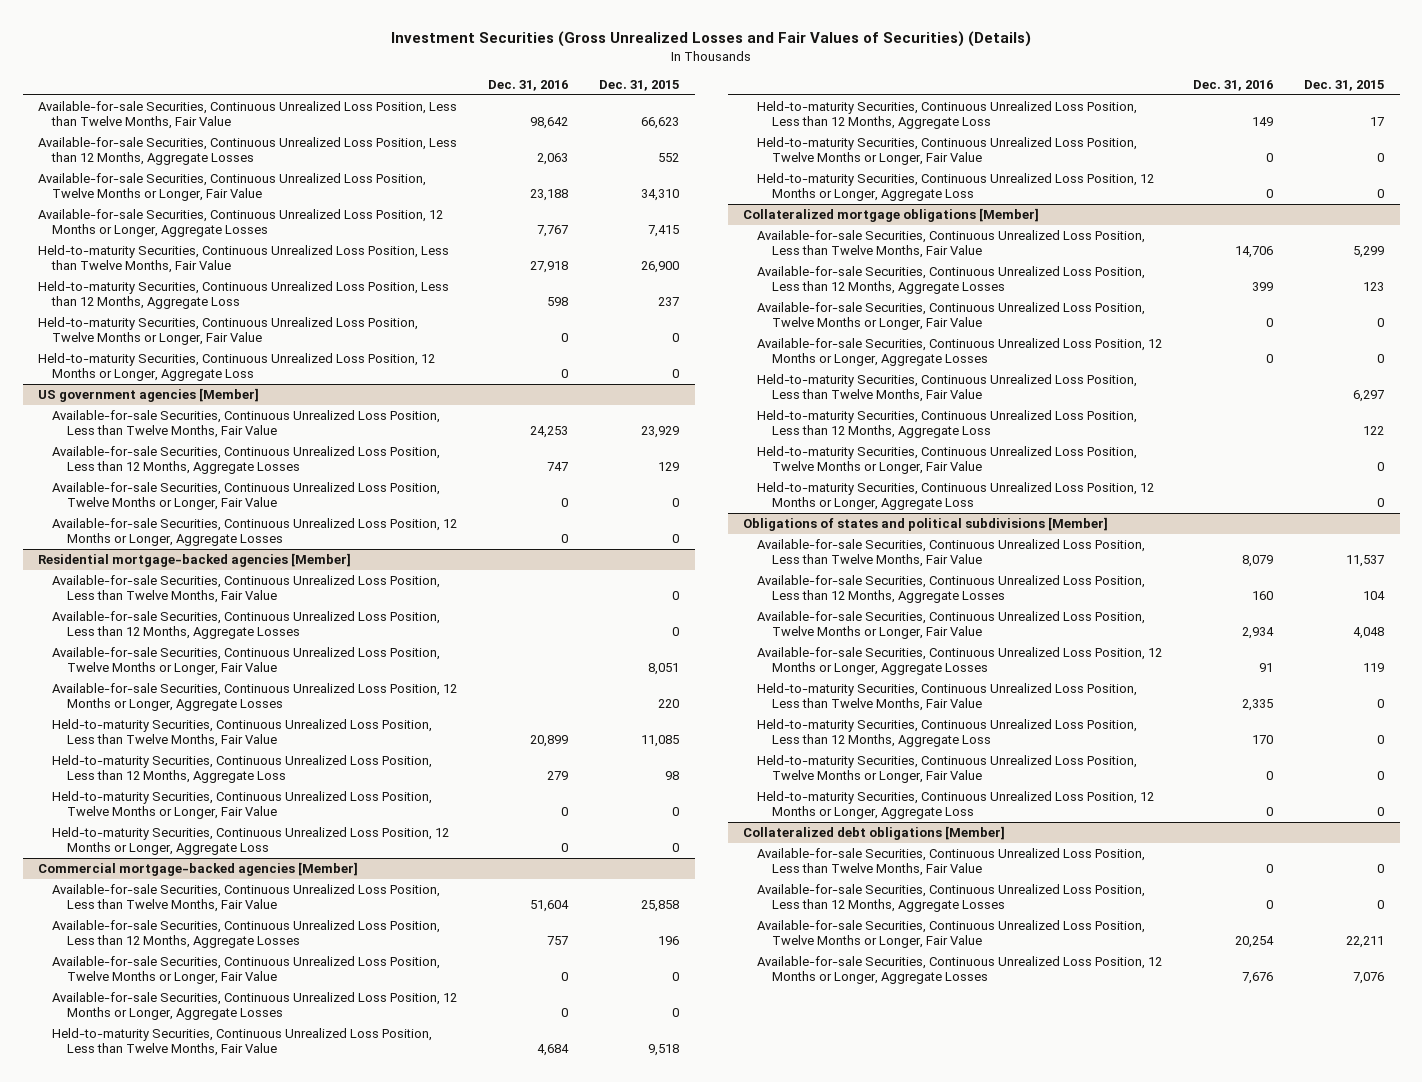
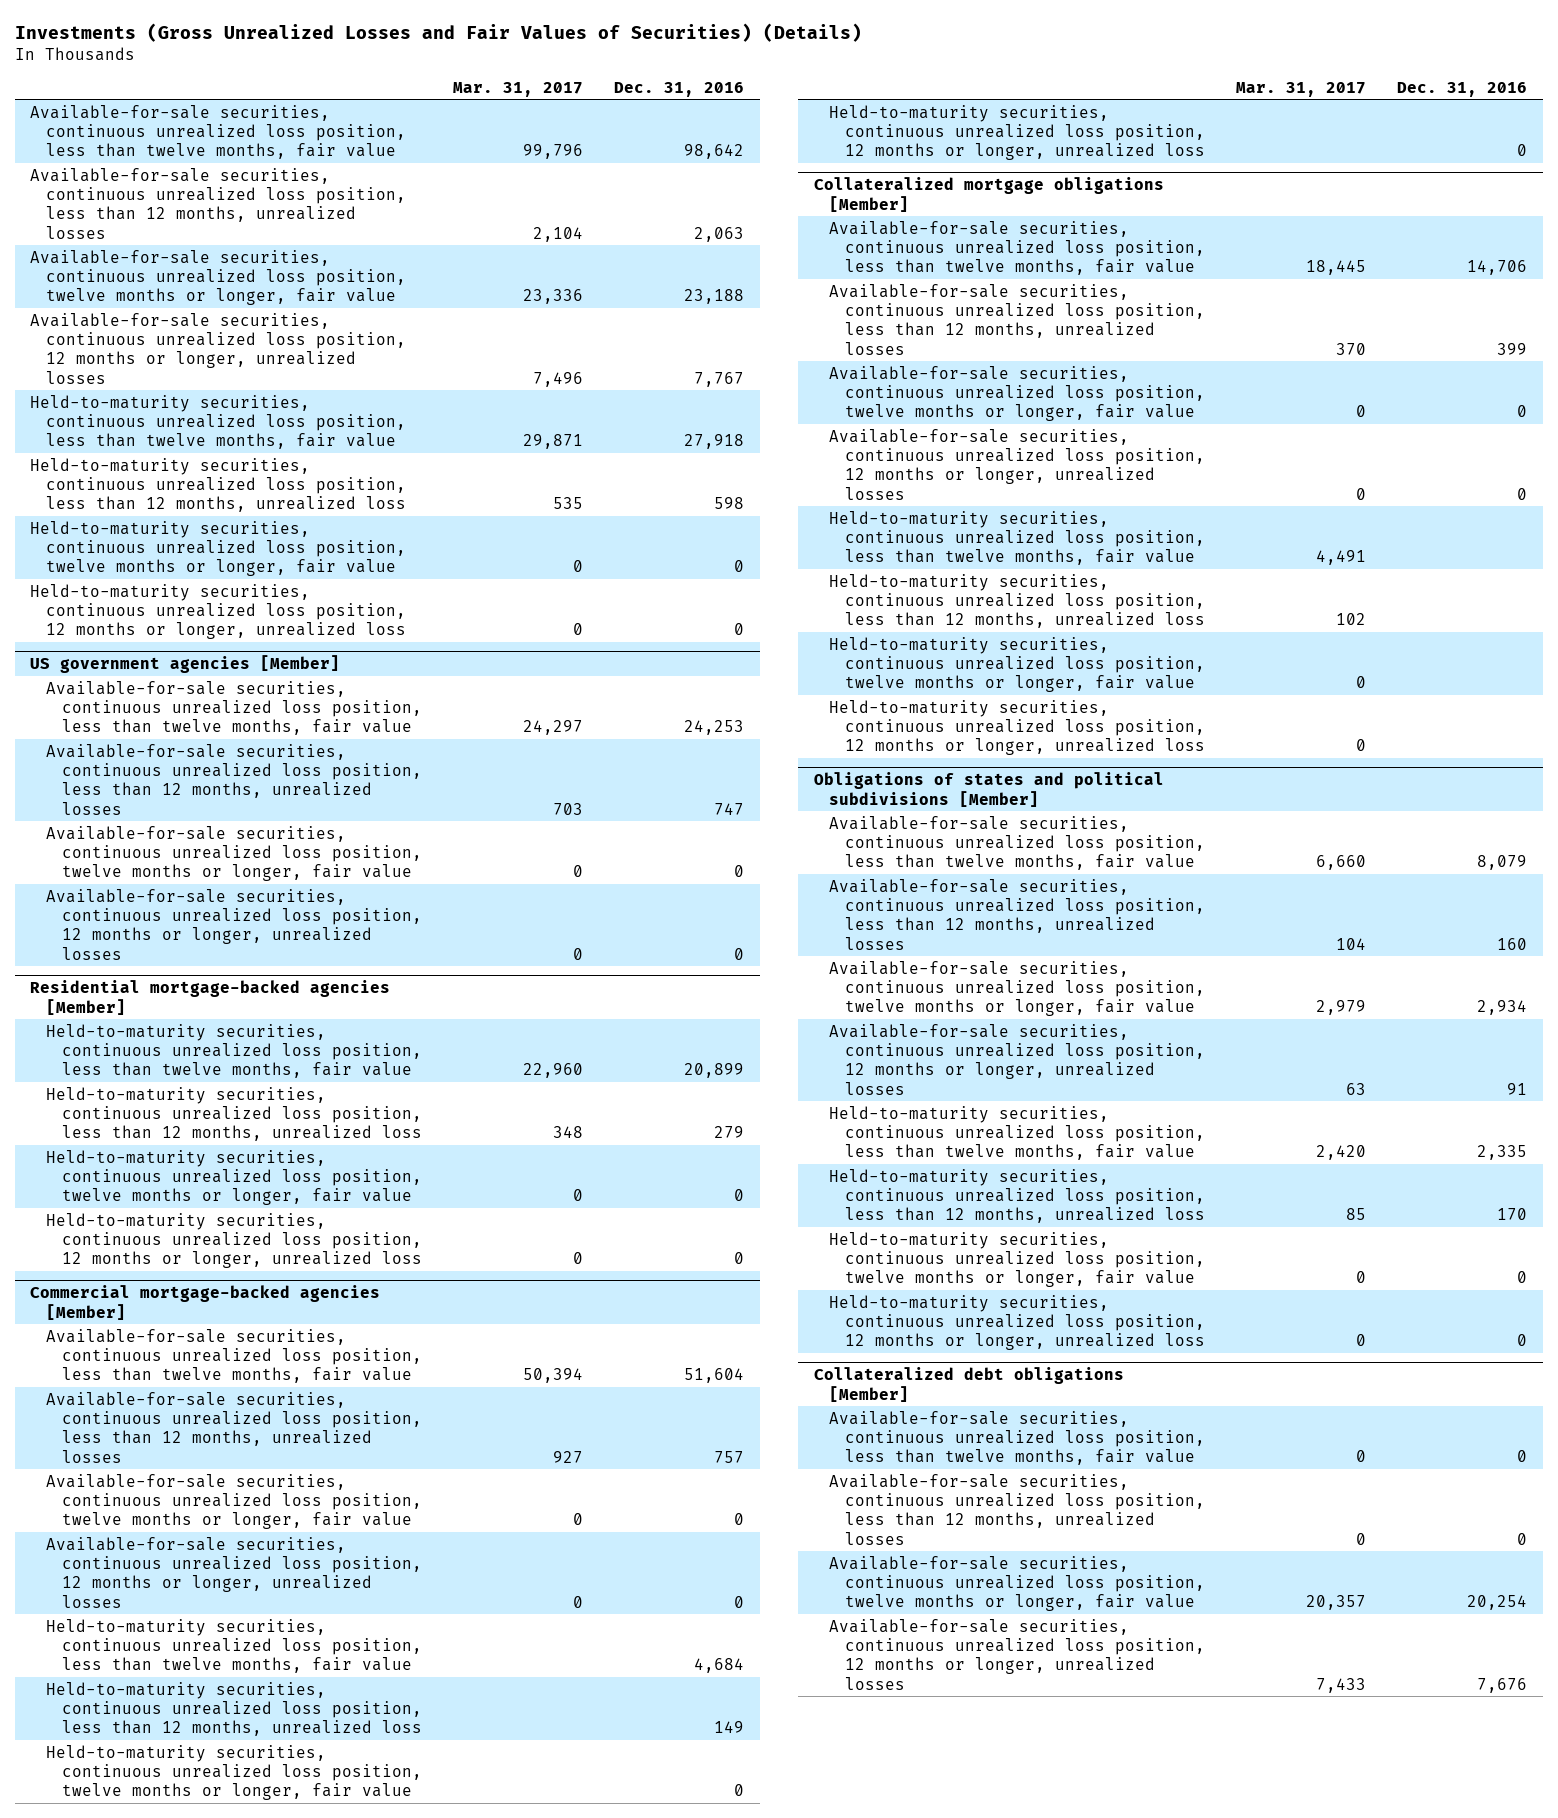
- Investment Securities (Gross Unrealized Losses and Fair Values of Securities) (Details)
+ Investments (Gross Unrealized Losses and Fair Values of Securities) (Details)
- | Dec. 31, 2016 | Dec. 31, 2015
+ | Mar. 31, 2017 | Dec. 31, 2016
- Available-for-sale Securities, Continuous Unrealized Loss Position, Less than Twelve Months, Fair Value | 98,642 | 66,623
- Available-for-sale Securities, Continuous Unrealized Loss Position, Less than 12 Months, Aggregate Losses | 2,063 | 552
- Available-for-sale Securities, Continuous Unrealized Loss Position, Twelve Months or Longer, Fair Value | 23,188 | 34,310
- Available-for-sale Securities, Continuous Unrealized Loss Position, 12 Months or Longer, Aggregate Losses | 7,767 | 7,415
- Held-to-maturity Securities, Continuous Unrealized Loss Position, Less than Twelve Months, Fair Value | 27,918 | 26,900
- Held-to-maturity Securities, Continuous Unrealized Loss Position, Less than 12 Months, Aggregate Loss | 598 | 237
- Held-to-maturity Securities, Continuous Unrealized Loss Position, Twelve Months or Longer, Fair Value | 0 | 0
- Held-to-maturity Securities, Continuous Unrealized Loss Position, 12 Months or Longer, Aggregate Loss | 0 | 0
+ Available-for-sale securities, continuous unrealized loss position, less than twelve months, fair value | 99,796 | 98,642
+ Available-for-sale securities, continuous unrealized loss position, less than 12 months, unrealized losses | 2,104 | 2,063
+ Available-for-sale securities, continuous unrealized loss position, twelve months or longer, fair value | 23,336 | 23,188
+ Available-for-sale securities, continuous unrealized loss position, 12 months or longer, unrealized losses | 7,496 | 7,767
+ Held-to-maturity securities, continuous unrealized loss position, less than twelve months, fair value | 29,871 | 27,918
+ Held-to-maturity securities, continuous unrealized loss position, less than 12 months, unrealized loss | 535 | 598
+ Held-to-maturity securities, continuous unrealized loss position, twelve months or longer, fair value | 0 | 0
+ Held-to-maturity securities, continuous unrealized loss position, 12 months or longer, unrealized loss | 0 | 0
@ US government agencies [Member]
- Available-for-sale Securities, Continuous Unrealized Loss Position, Less than Twelve Months, Fair Value | 24,253 | 23,929
- Available-for-sale Securities, Continuous Unrealized Loss Position, Less than 12 Months, Aggregate Losses | 747 | 129
- Available-for-sale Securities, Continuous Unrealized Loss Position, Twelve Months or Longer, Fair Value | 0 | 0
- Available-for-sale Securities, Continuous Unrealized Loss Position, 12 Months or Longer, Aggregate Losses | 0 | 0
+ Available-for-sale securities, continuous unrealized loss position, less than twelve months, fair value | 24,297 | 24,253
+ Available-for-sale securities, continuous unrealized loss position, less than 12 months, unrealized losses | 703 | 747
+ Available-for-sale securities, continuous unrealized loss position, twelve months or longer, fair value | 0 | 0
+ Available-for-sale securities, continuous unrealized loss position, 12 months or longer, unrealized losses | 0 | 0
@ Residential mortgage-backed agencies [Member]
- Available-for-sale Securities, Continuous Unrealized Loss Position, Less than Twelve Months, Fair Value | | 0
- Available-for-sale Securities, Continuous Unrealized Loss Position, Less than 12 Months, Aggregate Losses | | 0
- Available-for-sale Securities, Continuous Unrealized Loss Position, Twelve Months or Longer, Fair Value | | 8,051
- Available-for-sale Securities, Continuous Unrealized Loss Position, 12 Months or Longer, Aggregate Losses | | 220
- Held-to-maturity Securities, Continuous Unrealized Loss Position, Less than Twelve Months, Fair Value | 20,899 | 11,085
- Held-to-maturity Securities, Continuous Unrealized Loss Position, Less than 12 Months, Aggregate Loss | 279 | 98
- Held-to-maturity Securities, Continuous Unrealized Loss Position, Twelve Months or Longer, Fair Value | 0 | 0
- Held-to-maturity Securities, Continuous Unrealized Loss Position, 12 Months or Longer, Aggregate Loss | 0 | 0
+ Held-to-maturity securities, continuous unrealized loss position, less than twelve months, fair value | 22,960 | 20,899
+ Held-to-maturity securities, continuous unrealized loss position, less than 12 months, unrealized loss | 348 | 279
+ Held-to-maturity securities, continuous unrealized loss position, twelve months or longer, fair value | 0 | 0
+ Held-to-maturity securities, continuous unrealized loss position, 12 months or longer, unrealized loss | 0 | 0
@ Commercial mortgage-backed agencies [Member]
- Available-for-sale Securities, Continuous Unrealized Loss Position, Less than Twelve Months, Fair Value | 51,604 | 25,858
- Available-for-sale Securities, Continuous Unrealized Loss Position, Less than 12 Months, Aggregate Losses | 757 | 196
- Available-for-sale Securities, Continuous Unrealized Loss Position, Twelve Months or Longer, Fair Value | 0 | 0
- Available-for-sale Securities, Continuous Unrealized Loss Position, 12 Months or Longer, Aggregate Losses | 0 | 0
- Held-to-maturity Securities, Continuous Unrealized Loss Position, Less than Twelve Months, Fair Value | 4,684 | 9,518
- Held-to-maturity Securities, Continuous Unrealized Loss Position, Less than 12 Months, Aggregate Loss | 149 | 17
- Held-to-maturity Securities, Continuous Unrealized Loss Position, Twelve Months or Longer, Fair Value | 0 | 0
- Held-to-maturity Securities, Continuous Unrealized Loss Position, 12 Months or Longer, Aggregate Loss | 0 | 0
+ Available-for-sale securities, continuous unrealized loss position, less than twelve months, fair value | 50,394 | 51,604
+ Available-for-sale securities, continuous unrealized loss position, less than 12 months, unrealized losses | 927 | 757
+ Available-for-sale securities, continuous unrealized loss position, twelve months or longer, fair value | 0 | 0
+ Available-for-sale securities, continuous unrealized loss position, 12 months or longer, unrealized losses | 0 | 0
+ Held-to-maturity securities, continuous unrealized loss position, less than twelve months, fair value | | 4,684
+ Held-to-maturity securities, continuous unrealized loss position, less than 12 months, unrealized loss | | 149
+ Held-to-maturity securities, continuous unrealized loss position, twelve months or longer, fair value | | 0
+ Held-to-maturity securities, continuous unrealized loss position, 12 months or longer, unrealized loss | | 0
@ Collateralized mortgage obligations [Member]
- Available-for-sale Securities, Continuous Unrealized Loss Position, Less than Twelve Months, Fair Value | 14,706 | 5,299
- Available-for-sale Securities, Continuous Unrealized Loss Position, Less than 12 Months, Aggregate Losses | 399 | 123
- Available-for-sale Securities, Continuous Unrealized Loss Position, Twelve Months or Longer, Fair Value | 0 | 0
- Available-for-sale Securities, Continuous Unrealized Loss Position, 12 Months or Longer, Aggregate Losses | 0 | 0
- Held-to-maturity Securities, Continuous Unrealized Loss Position, Less than Twelve Months, Fair Value | | 6,297
- Held-to-maturity Securities, Continuous Unrealized Loss Position, Less than 12 Months, Aggregate Loss | | 122
- Held-to-maturity Securities, Continuous Unrealized Loss Position, Twelve Months or Longer, Fair Value | | 0
- Held-to-maturity Securities, Continuous Unrealized Loss Position, 12 Months or Longer, Aggregate Loss | | 0
+ Available-for-sale securities, continuous unrealized loss position, less than twelve months, fair value | 18,445 | 14,706
+ Available-for-sale securities, continuous unrealized loss position, less than 12 months, unrealized losses | 370 | 399
+ Available-for-sale securities, continuous unrealized loss position, twelve months or longer, fair value | 0 | 0
+ Available-for-sale securities, continuous unrealized loss position, 12 months or longer, unrealized losses | 0 | 0
+ Held-to-maturity securities, continuous unrealized loss position, less than twelve months, fair value | 4,491 |
+ Held-to-maturity securities, continuous unrealized loss position, less than 12 months, unrealized loss | 102 |
+ Held-to-maturity securities, continuous unrealized loss position, twelve months or longer, fair value | 0 |
+ Held-to-maturity securities, continuous unrealized loss position, 12 months or longer, unrealized loss | 0 |
@ Obligations of states and political subdivisions [Member]
- Available-for-sale Securities, Continuous Unrealized Loss Position, Less than Twelve Months, Fair Value | 8,079 | 11,537
- Available-for-sale Securities, Continuous Unrealized Loss Position, Less than 12 Months, Aggregate Losses | 160 | 104
- Available-for-sale Securities, Continuous Unrealized Loss Position, Twelve Months or Longer, Fair Value | 2,934 | 4,048
- Available-for-sale Securities, Continuous Unrealized Loss Position, 12 Months or Longer, Aggregate Losses | 91 | 119
- Held-to-maturity Securities, Continuous Unrealized Loss Position, Less than Twelve Months, Fair Value | 2,335 | 0
- Held-to-maturity Securities, Continuous Unrealized Loss Position, Less than 12 Months, Aggregate Loss | 170 | 0
- Held-to-maturity Securities, Continuous Unrealized Loss Position, Twelve Months or Longer, Fair Value | 0 | 0
- Held-to-maturity Securities, Continuous Unrealized Loss Position, 12 Months or Longer, Aggregate Loss | 0 | 0
+ Available-for-sale securities, continuous unrealized loss position, less than twelve months, fair value | 6,660 | 8,079
+ Available-for-sale securities, continuous unrealized loss position, less than 12 months, unrealized losses | 104 | 160
+ Available-for-sale securities, continuous unrealized loss position, twelve months or longer, fair value | 2,979 | 2,934
+ Available-for-sale securities, continuous unrealized loss position, 12 months or longer, unrealized losses | 63 | 91
+ Held-to-maturity securities, continuous unrealized loss position, less than twelve months, fair value | 2,420 | 2,335
+ Held-to-maturity securities, continuous unrealized loss position, less than 12 months, unrealized loss | 85 | 170
+ Held-to-maturity securities, continuous unrealized loss position, twelve months or longer, fair value | 0 | 0
+ Held-to-maturity securities, continuous unrealized loss position, 12 months or longer, unrealized loss | 0 | 0
@ Collateralized debt obligations [Member]
- Available-for-sale Securities, Continuous Unrealized Loss Position, Less than Twelve Months, Fair Value | 0 | 0
- Available-for-sale Securities, Continuous Unrealized Loss Position, Less than 12 Months, Aggregate Losses | 0 | 0
- Available-for-sale Securities, Continuous Unrealized Loss Position, Twelve Months or Longer, Fair Value | 20,254 | 22,211
- Available-for-sale Securities, Continuous Unrealized Loss Position, 12 Months or Longer, Aggregate Losses | 7,676 | 7,076
+ Available-for-sale securities, continuous unrealized loss position, less than twelve months, fair value | 0 | 0
+ Available-for-sale securities, continuous unrealized loss position, less than 12 months, unrealized losses | 0 | 0
+ Available-for-sale securities, continuous unrealized loss position, twelve months or longer, fair value | 20,357 | 20,254
+ Available-for-sale securities, continuous unrealized loss position, 12 months or longer, unrealized losses | 7,433 | 7,676

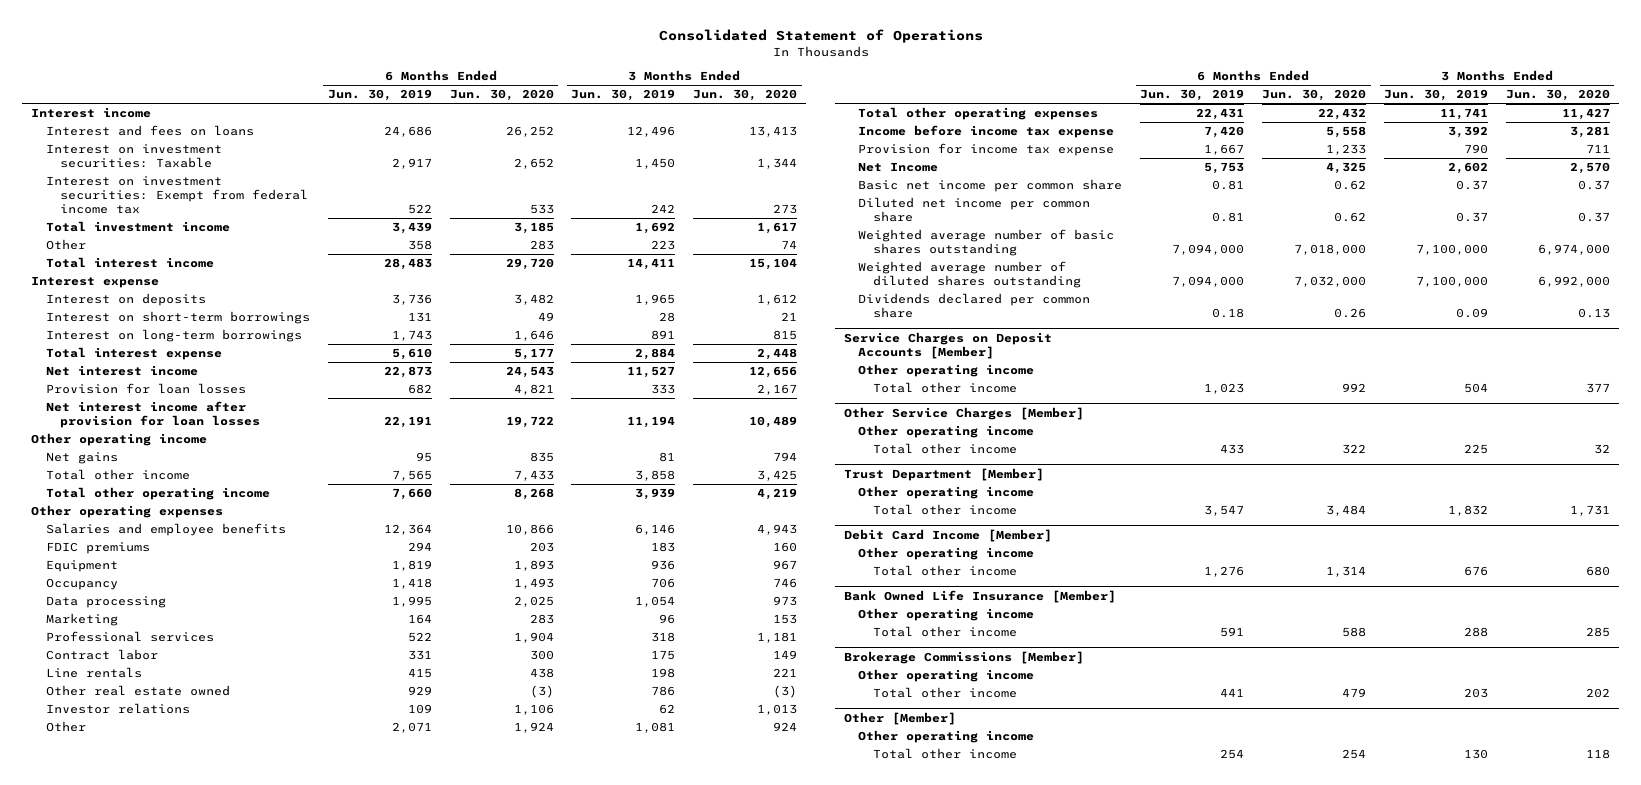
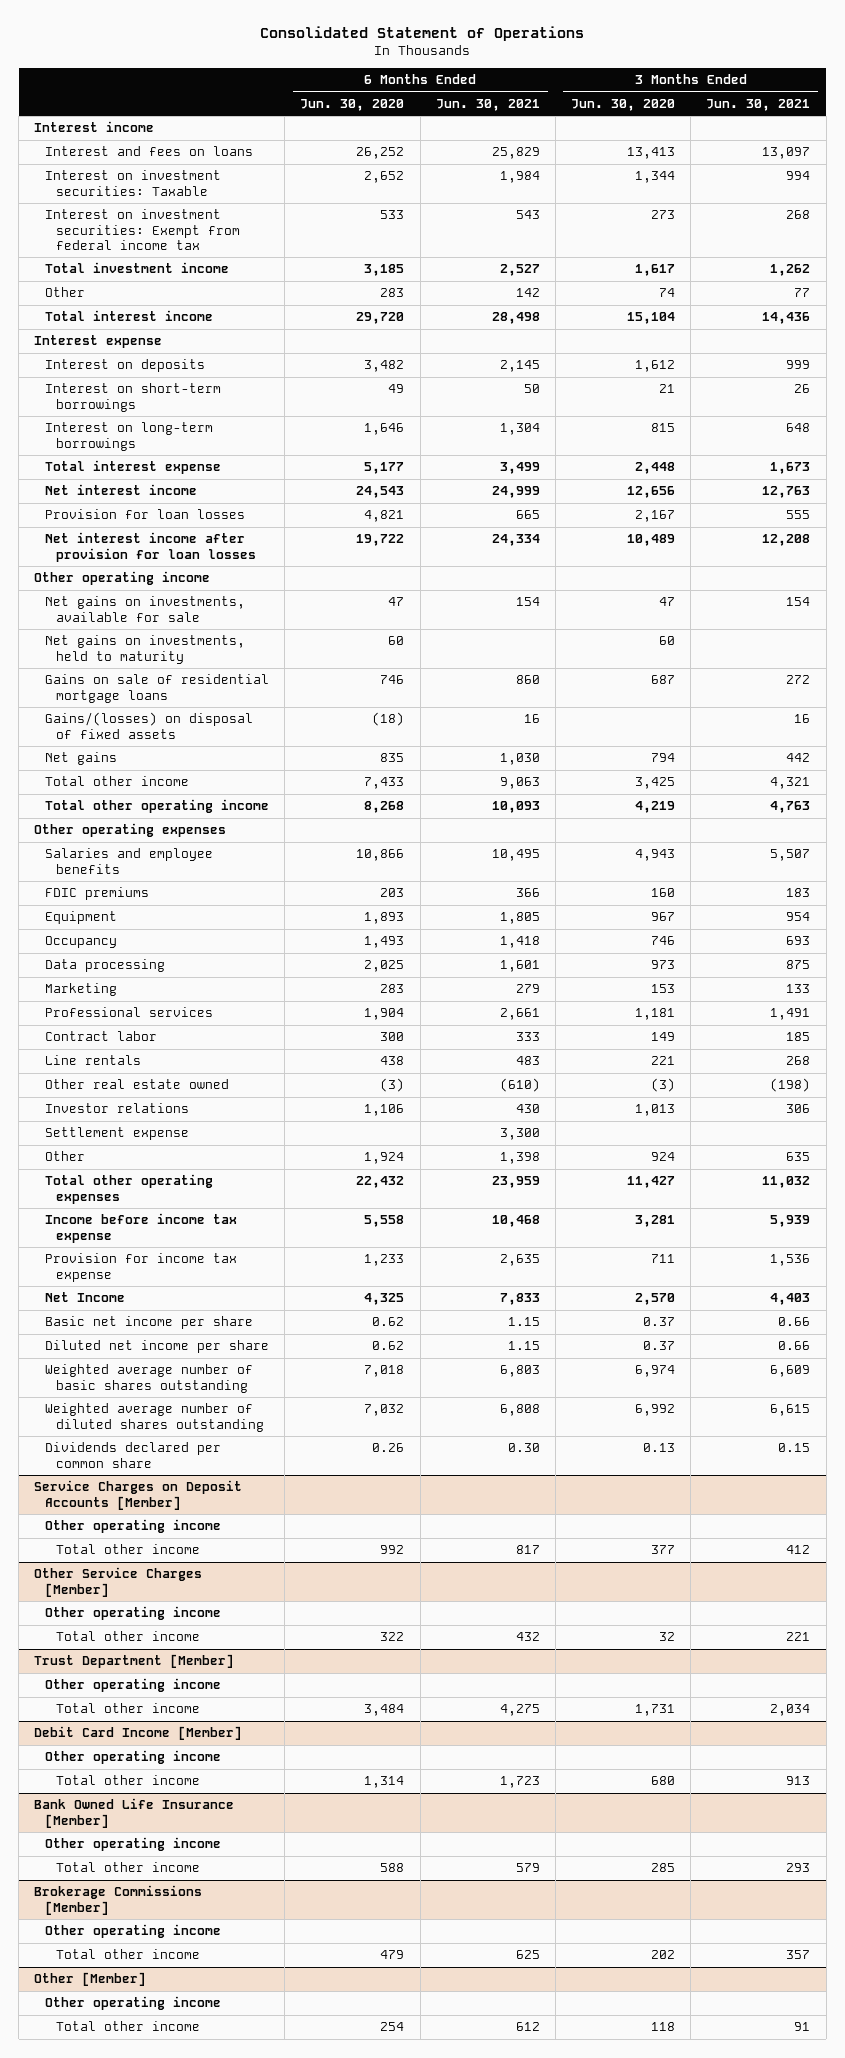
- | 6 Months Ended Jun. 30, 2019 | 6 Months Ended Jun. 30, 2020 | 3 Months Ended Jun. 30, 2019 | 3 Months Ended Jun. 30, 2020
+ | 6 Months Ended Jun. 30, 2020 | 6 Months Ended Jun. 30, 2021 | 3 Months Ended Jun. 30, 2020 | 3 Months Ended Jun. 30, 2021
+ Net gains on investments, available for sale | 47 | 154 | 47 | 154
+ Net gains on investments, held to maturity | 60 | | 60 |
+ Gains on sale of residential mortgage loans | 746 | 860 | 687 | 272
+ Gains/(losses) on disposal of fixed assets | (18) | 16 | | 16
+ Settlement expense | | 3,300 | |
- Basic net income per common share | 0.81 | 0.62 | 0.37 | 0.37
- Diluted net income per common share | 0.81 | 0.62 | 0.37 | 0.37
- Weighted average number of basic shares outstanding | 7,094,000 | 7,018,000 | 7,100,000 | 6,974,000
- Weighted average number of diluted shares outstanding | 7,094,000 | 7,032,000 | 7,100,000 | 6,992,000
+ Basic net income per share | 0.62 | 1.15 | 0.37 | 0.66
+ Diluted net income per share | 0.62 | 1.15 | 0.37 | 0.66
+ Weighted average number of basic shares outstanding | 7,018 | 6,803 | 6,974 | 6,609
+ Weighted average number of diluted shares outstanding | 7,032 | 6,808 | 6,992 | 6,615

